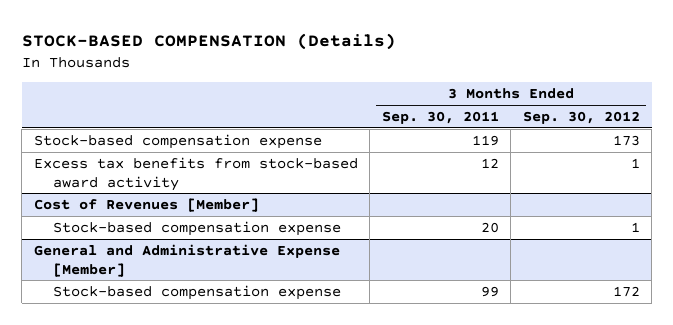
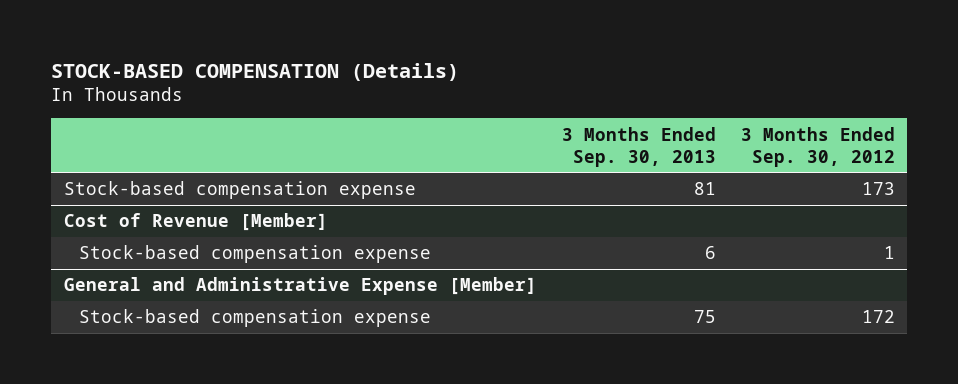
- | 3 Months Ended Sep. 30, 2011 | 3 Months Ended Sep. 30, 2012
+ | 3 Months Ended Sep. 30, 2013 | 3 Months Ended Sep. 30, 2012
- Excess tax benefits from stock-based award activity | 12 | 1
- Cost of Revenues [Member]
+ Cost of Revenue [Member]

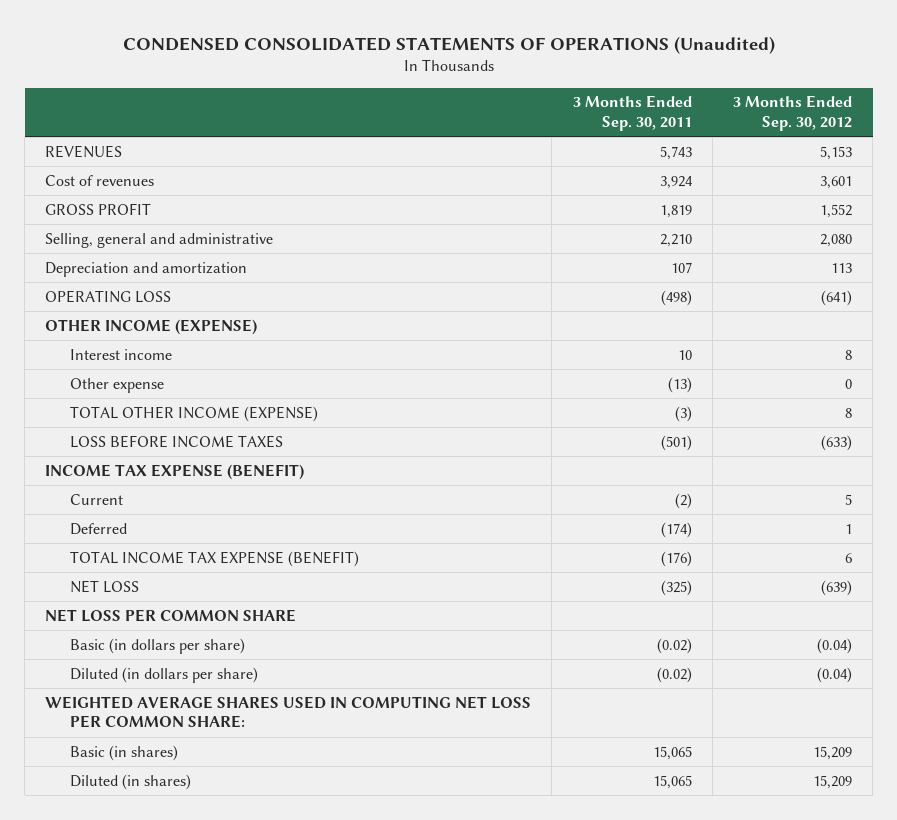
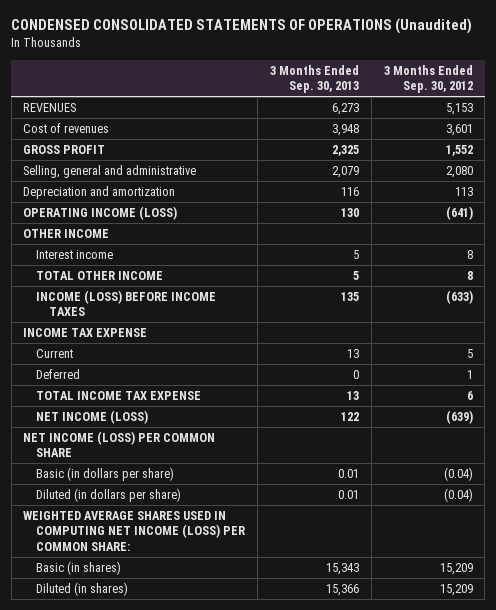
- | 3 Months Ended Sep. 30, 2011 | 3 Months Ended Sep. 30, 2012
+ | 3 Months Ended Sep. 30, 2013 | 3 Months Ended Sep. 30, 2012
- OPERATING LOSS | (498) | (641)
- OTHER INCOME (EXPENSE)
+ OPERATING INCOME (LOSS) | 130 | (641)
+ OTHER INCOME
- Other expense | (13) | 0
- TOTAL OTHER INCOME (EXPENSE) | (3) | 8
- LOSS BEFORE INCOME TAXES | (501) | (633)
- INCOME TAX EXPENSE (BENEFIT)
+ TOTAL OTHER INCOME | 5 | 8
+ INCOME (LOSS) BEFORE INCOME TAXES | 135 | (633)
+ INCOME TAX EXPENSE
- TOTAL INCOME TAX EXPENSE (BENEFIT) | (176) | 6
- NET LOSS | (325) | (639)
- NET LOSS PER COMMON SHARE
+ TOTAL INCOME TAX EXPENSE | 13 | 6
+ NET INCOME (LOSS) | 122 | (639)
+ NET INCOME (LOSS) PER COMMON SHARE
- WEIGHTED AVERAGE SHARES USED IN COMPUTING NET LOSS PER COMMON SHARE:
+ WEIGHTED AVERAGE SHARES USED IN COMPUTING NET INCOME (LOSS) PER COMMON SHARE:

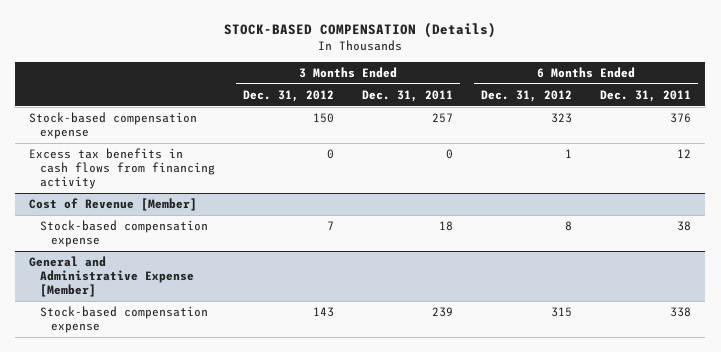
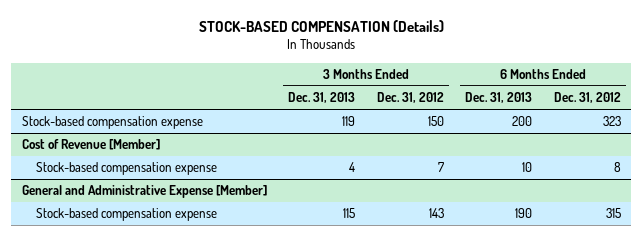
- | 3 Months Ended Dec. 31, 2012 | 3 Months Ended Dec. 31, 2011 | 6 Months Ended Dec. 31, 2012 | 6 Months Ended Dec. 31, 2011
+ | 3 Months Ended Dec. 31, 2013 | 3 Months Ended Dec. 31, 2012 | 6 Months Ended Dec. 31, 2013 | 6 Months Ended Dec. 31, 2012
- Excess tax benefits in cash flows from financing activity | 0 | 0 | 1 | 12

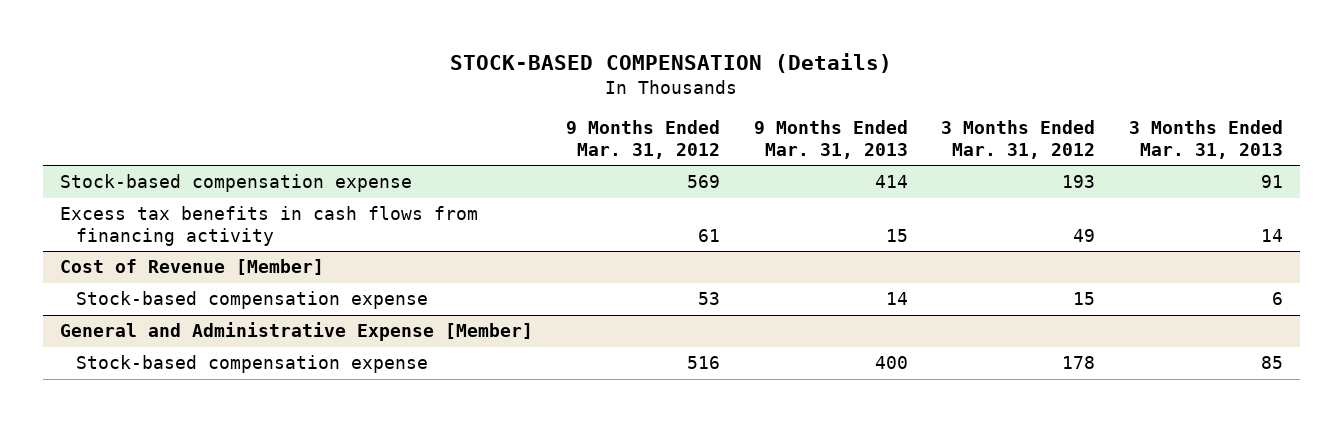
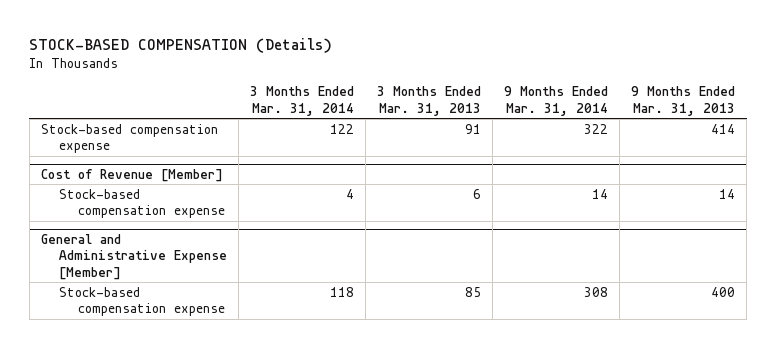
- | 9 Months Ended Mar. 31, 2012 | 9 Months Ended Mar. 31, 2013 | 3 Months Ended Mar. 31, 2012 | 3 Months Ended Mar. 31, 2013
+ | 3 Months Ended Mar. 31, 2014 | 3 Months Ended Mar. 31, 2013 | 9 Months Ended Mar. 31, 2014 | 9 Months Ended Mar. 31, 2013
- Excess tax benefits in cash flows from financing activity | 61 | 15 | 49 | 14

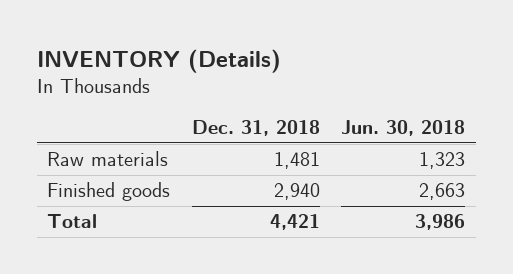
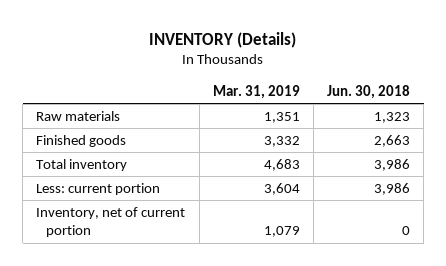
- | Dec. 31, 2018 | Jun. 30, 2018
+ | Mar. 31, 2019 | Jun. 30, 2018
- Total | 4,421 | 3,986
+ Total inventory | 4,683 | 3,986
+ Less: current portion | 3,604 | 3,986
+ Inventory, net of current portion | 1,079 | 0

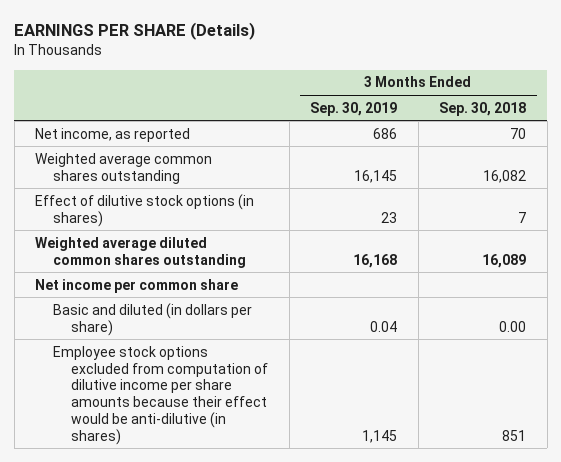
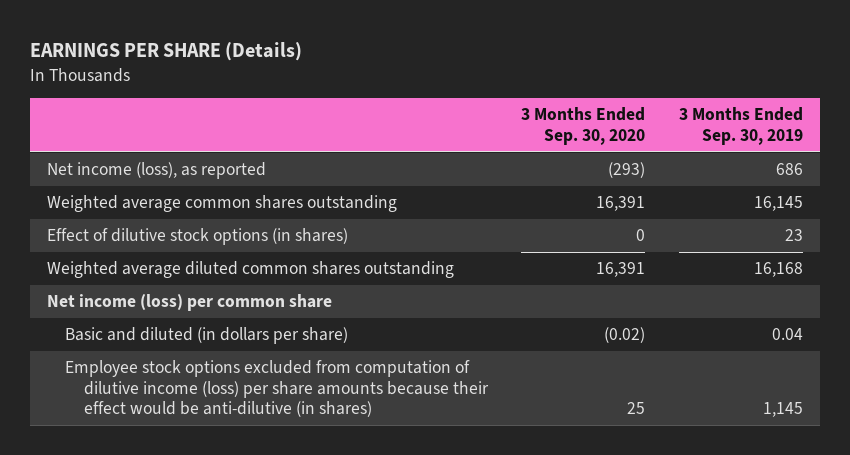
- | 3 Months Ended Sep. 30, 2019 | 3 Months Ended Sep. 30, 2018
+ | 3 Months Ended Sep. 30, 2020 | 3 Months Ended Sep. 30, 2019
- Net income, as reported | 686 | 70
+ Net income (loss), as reported | (293) | 686
- Net income per common share
+ Net income (loss) per common share
- Employee stock options excluded from computation of dilutive income per share amounts because their effect would be anti-dilutive (in shares) | 1,145 | 851
+ Employee stock options excluded from computation of dilutive income (loss) per share amounts because their effect would be anti-dilutive (in shares) | 25 | 1,145

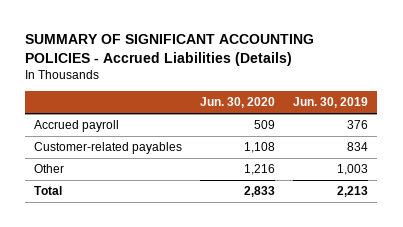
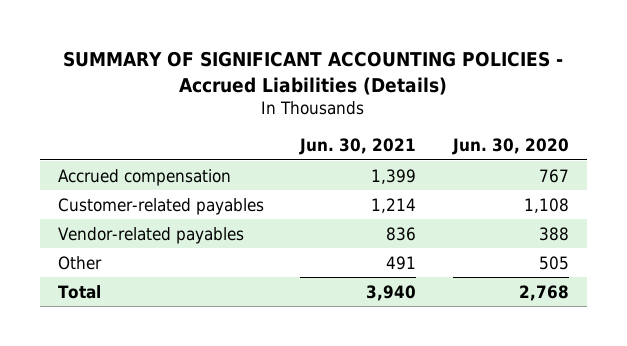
- | Jun. 30, 2020 | Jun. 30, 2019
+ | Jun. 30, 2021 | Jun. 30, 2020
- Accrued payroll | 509 | 376
+ Accrued compensation | 1,399 | 767
- Other | 1,216 | 1,003
- Total | 2,833 | 2,213
+ Vendor-related payables | 836 | 388
+ Other | 491 | 505
+ Total | 3,940 | 2,768

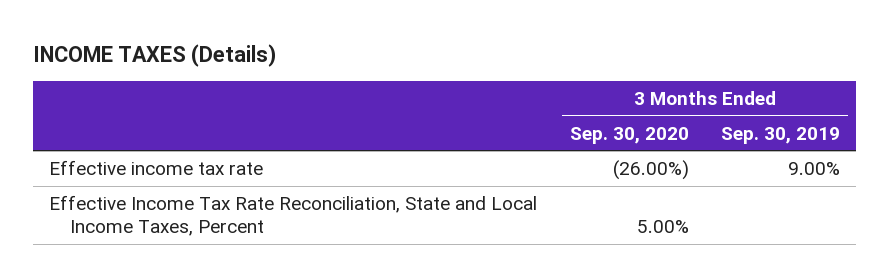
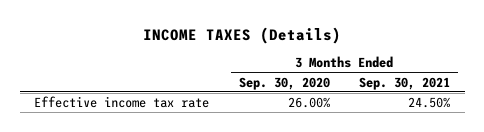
- | 3 Months Ended Sep. 30, 2020 | 3 Months Ended Sep. 30, 2019
+ | 3 Months Ended Sep. 30, 2020 | 3 Months Ended Sep. 30, 2021
- Effective income tax rate | (26.00%) | 9.00%
- Effective Income Tax Rate Reconciliation, State and Local Income Taxes, Percent | 5.00% |
+ Effective income tax rate | 26.00% | 24.50%

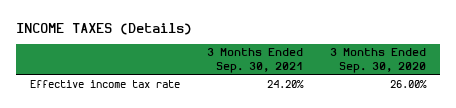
- | 3 Months Ended Sep. 30, 2020 | 3 Months Ended Sep. 30, 2021
+ | 3 Months Ended Sep. 30, 2021 | 3 Months Ended Sep. 30, 2020
- Effective income tax rate | 26.00% | 24.50%
+ Effective income tax rate | 24.20% | 26.00%

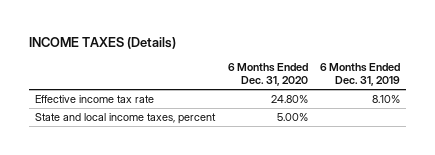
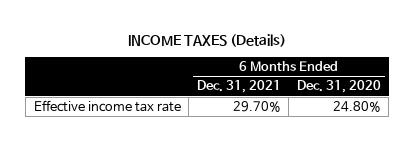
- | 6 Months Ended Dec. 31, 2020 | 6 Months Ended Dec. 31, 2019
+ | 6 Months Ended Dec. 31, 2021 | 6 Months Ended Dec. 31, 2020
- State and local income taxes, percent | 5.00% |

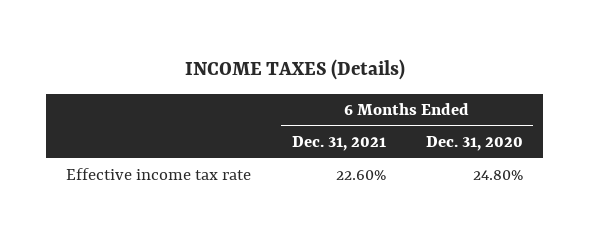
- Effective income tax rate | 29.70% | 24.80%
+ Effective income tax rate | 22.60% | 24.80%

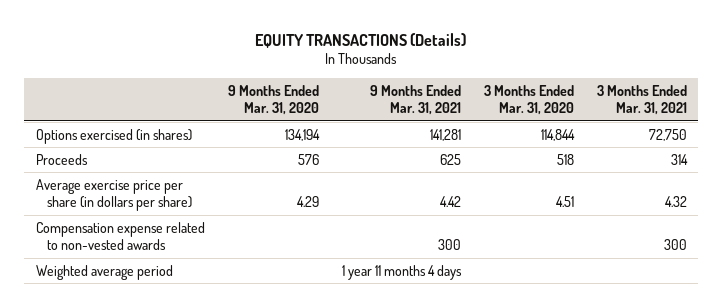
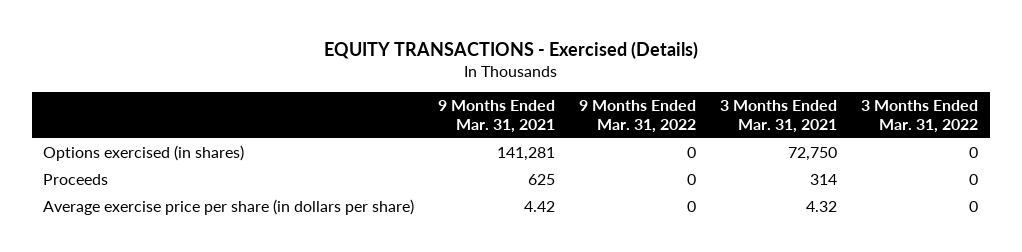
- EQUITY TRANSACTIONS (Details)
+ EQUITY TRANSACTIONS - Exercised (Details)
- | 9 Months Ended Mar. 31, 2020 | 9 Months Ended Mar. 31, 2021 | 3 Months Ended Mar. 31, 2020 | 3 Months Ended Mar. 31, 2021
+ | 9 Months Ended Mar. 31, 2021 | 9 Months Ended Mar. 31, 2022 | 3 Months Ended Mar. 31, 2021 | 3 Months Ended Mar. 31, 2022
- Compensation expense related to non-vested awards | | 300 | | 300
- Weighted average period | | 1 year 11 months 4 days | |

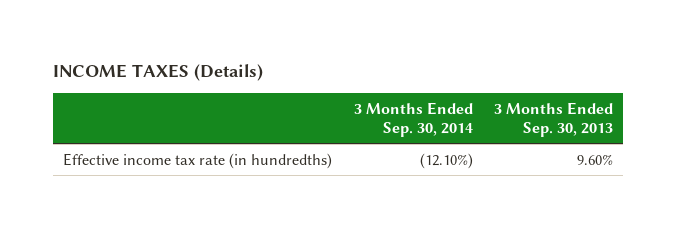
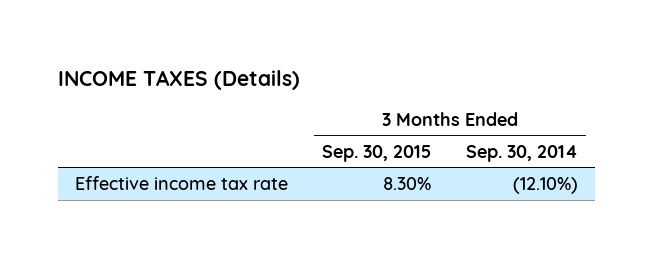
- | 3 Months Ended Sep. 30, 2014 | 3 Months Ended Sep. 30, 2013
+ | 3 Months Ended Sep. 30, 2015 | 3 Months Ended Sep. 30, 2014
- Effective income tax rate (in hundredths) | (12.10%) | 9.60%
+ Effective income tax rate | 8.30% | (12.10%)

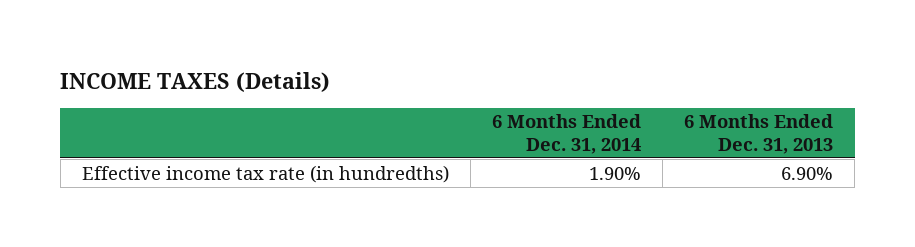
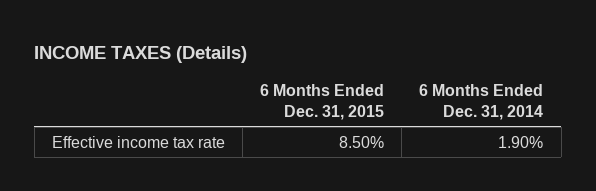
- | 6 Months Ended Dec. 31, 2014 | 6 Months Ended Dec. 31, 2013
+ | 6 Months Ended Dec. 31, 2015 | 6 Months Ended Dec. 31, 2014
- Effective income tax rate (in hundredths) | 1.90% | 6.90%
+ Effective income tax rate | 8.50% | 1.90%

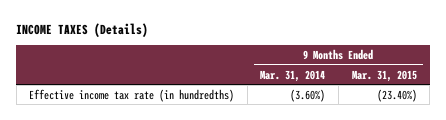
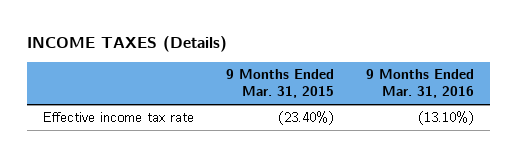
- | 9 Months Ended Mar. 31, 2014 | 9 Months Ended Mar. 31, 2015
+ | 9 Months Ended Mar. 31, 2015 | 9 Months Ended Mar. 31, 2016
- Effective income tax rate (in hundredths) | (3.60%) | (23.40%)
+ Effective income tax rate | (23.40%) | (13.10%)

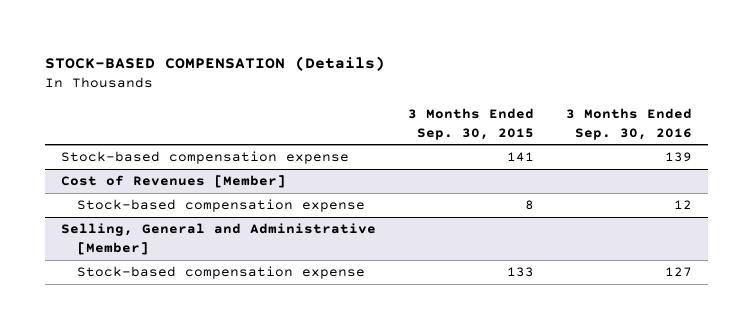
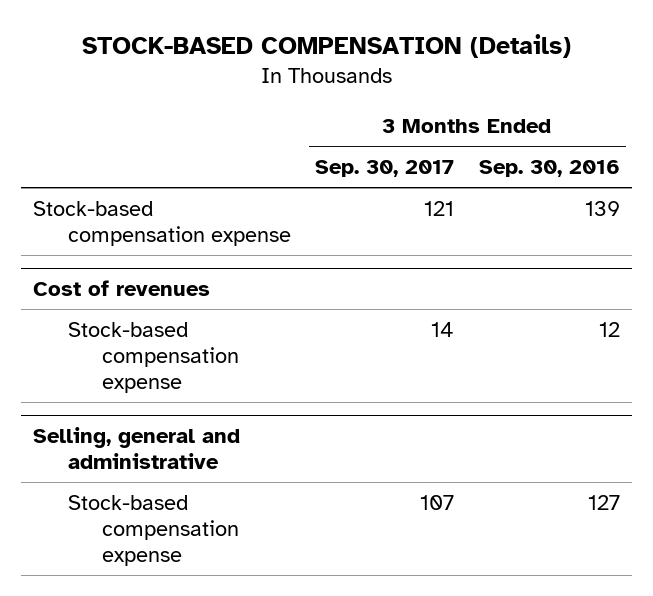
- | 3 Months Ended Sep. 30, 2015 | 3 Months Ended Sep. 30, 2016
+ | 3 Months Ended Sep. 30, 2017 | 3 Months Ended Sep. 30, 2016
- Cost of Revenues [Member]
+ Cost of revenues
- Selling, General and Administrative [Member]
+ Selling, general and administrative

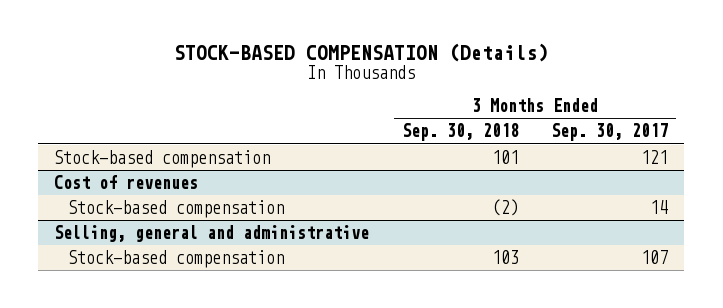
- | 3 Months Ended Sep. 30, 2017 | 3 Months Ended Sep. 30, 2016
+ | 3 Months Ended Sep. 30, 2018 | 3 Months Ended Sep. 30, 2017
- Stock-based compensation expense | 121 | 139
+ Stock-based compensation | 101 | 121
@ Cost of revenues
- Stock-based compensation expense | 14 | 12
+ Stock-based compensation | (2) | 14
@ Selling, general and administrative
- Stock-based compensation expense | 107 | 127
+ Stock-based compensation | 103 | 107

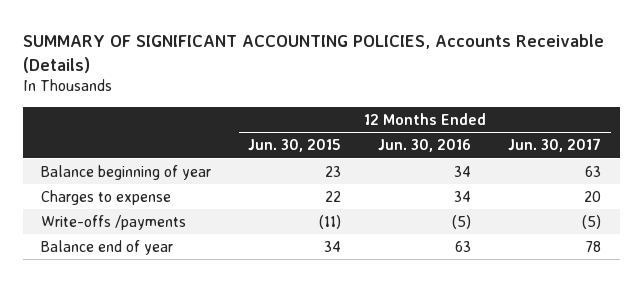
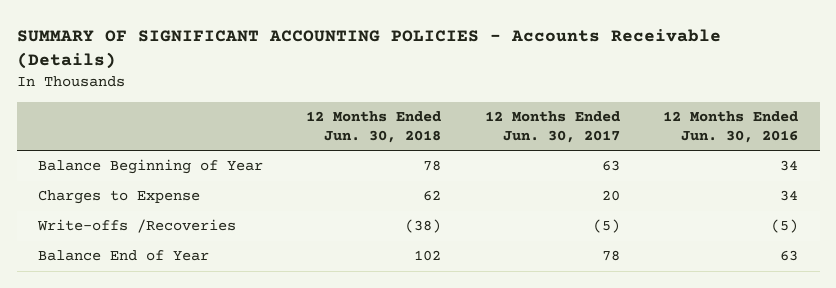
- SUMMARY OF SIGNIFICANT ACCOUNTING POLICIES, Accounts Receivable (Details)
+ SUMMARY OF SIGNIFICANT ACCOUNTING POLICIES - Accounts Receivable (Details)
- | 12 Months Ended Jun. 30, 2015 | 12 Months Ended Jun. 30, 2016 | 12 Months Ended Jun. 30, 2017
+ | 12 Months Ended Jun. 30, 2018 | 12 Months Ended Jun. 30, 2017 | 12 Months Ended Jun. 30, 2016
- Balance beginning of year | 23 | 34 | 63
- Charges to expense | 22 | 34 | 20
- Write-offs /payments | (11) | (5) | (5)
- Balance end of year | 34 | 63 | 78
+ Balance Beginning of Year | 78 | 63 | 34
+ Charges to Expense | 62 | 20 | 34
+ Write-offs /Recoveries | (38) | (5) | (5)
+ Balance End of Year | 102 | 78 | 63

